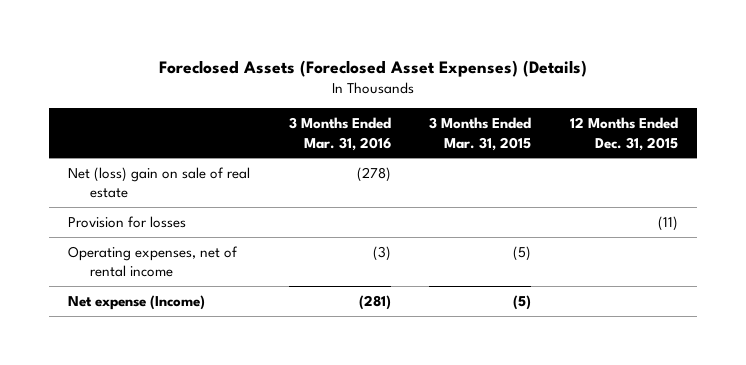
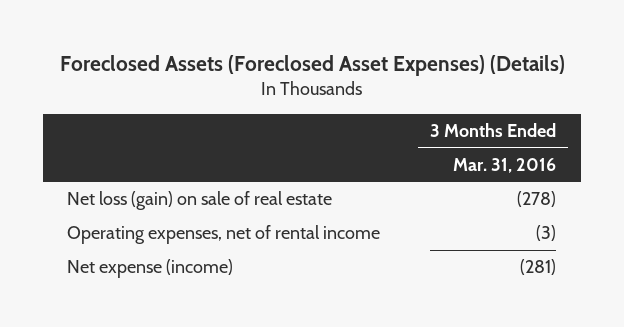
- | 3 Months Ended Mar. 31, 2016 | 3 Months Ended Mar. 31, 2015 | 12 Months Ended Dec. 31, 2015
+ | 3 Months Ended Mar. 31, 2016
- Net (loss) gain on sale of real estate | (278) | |
- Provision for losses | | | (11)
+ Net loss (gain) on sale of real estate | (278)
- Net expense (Income) | (281) | (5) |
+ Net expense (income) | (281)

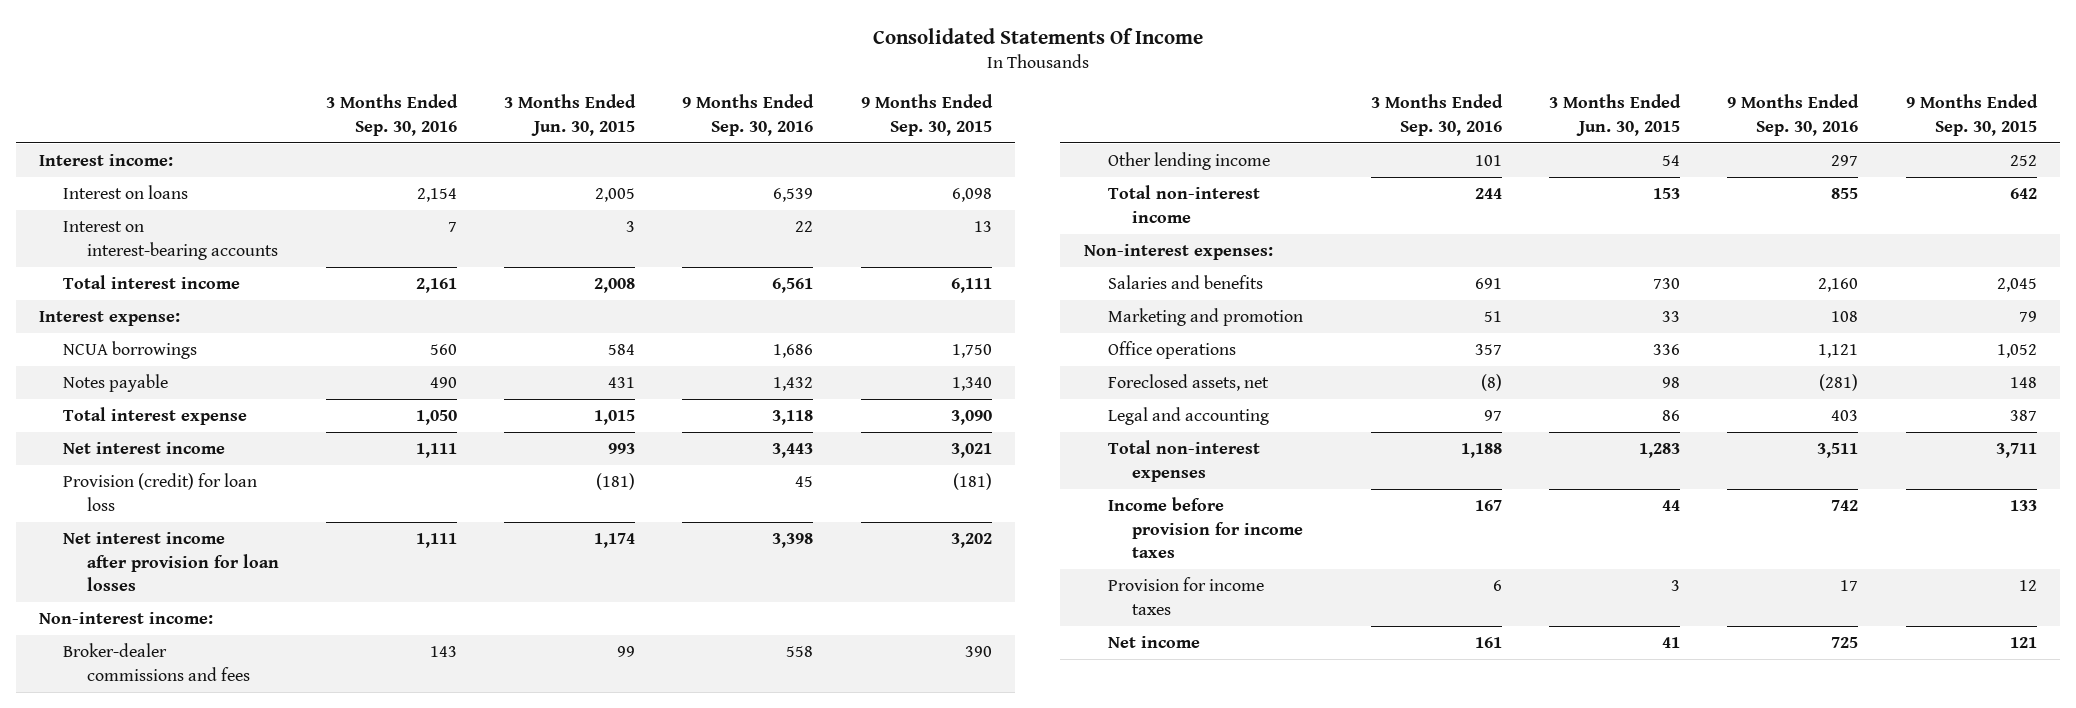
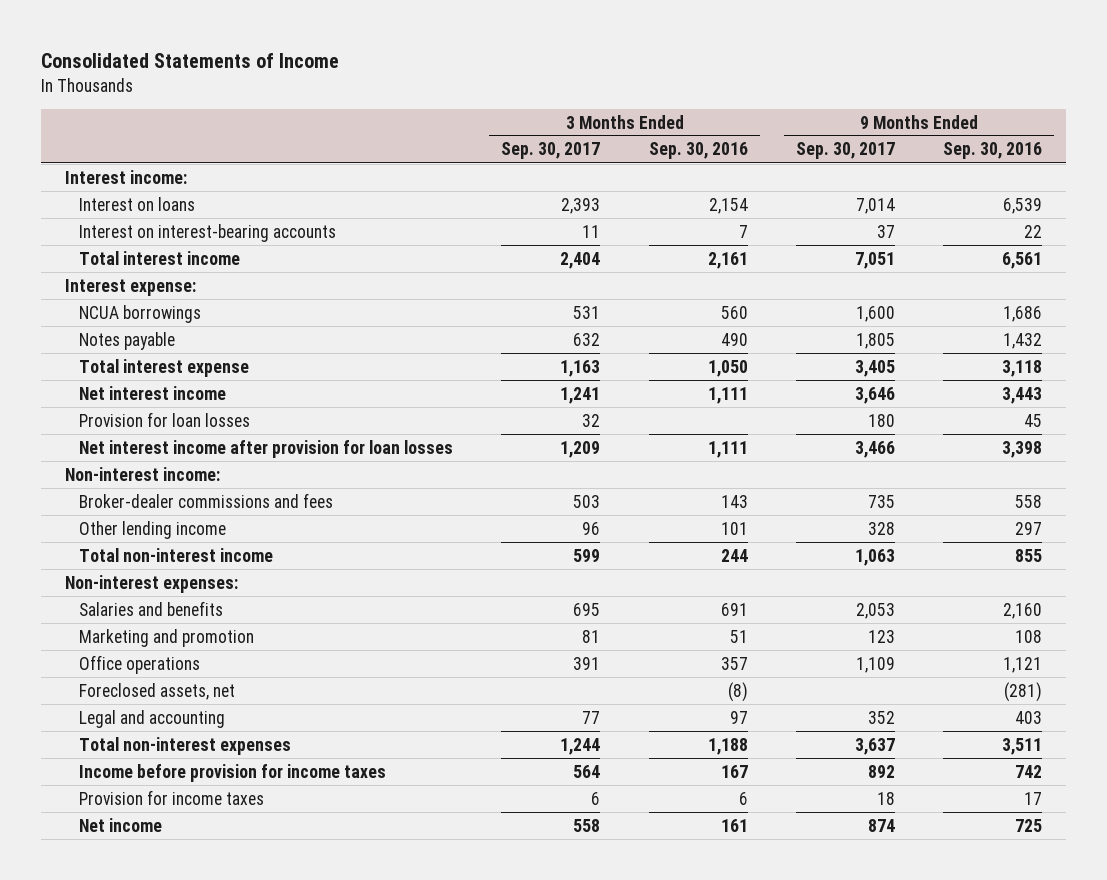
- Consolidated Statements Of Income
+ Consolidated Statements of Income
- | 3 Months Ended Sep. 30, 2016 | 3 Months Ended Jun. 30, 2015 | 9 Months Ended Sep. 30, 2016 | 9 Months Ended Sep. 30, 2015
+ | 3 Months Ended Sep. 30, 2017 | 3 Months Ended Sep. 30, 2016 | 9 Months Ended Sep. 30, 2017 | 9 Months Ended Sep. 30, 2016
- Provision (credit) for loan loss | | (181) | 45 | (181)
+ Provision for loan losses | 32 | | 180 | 45

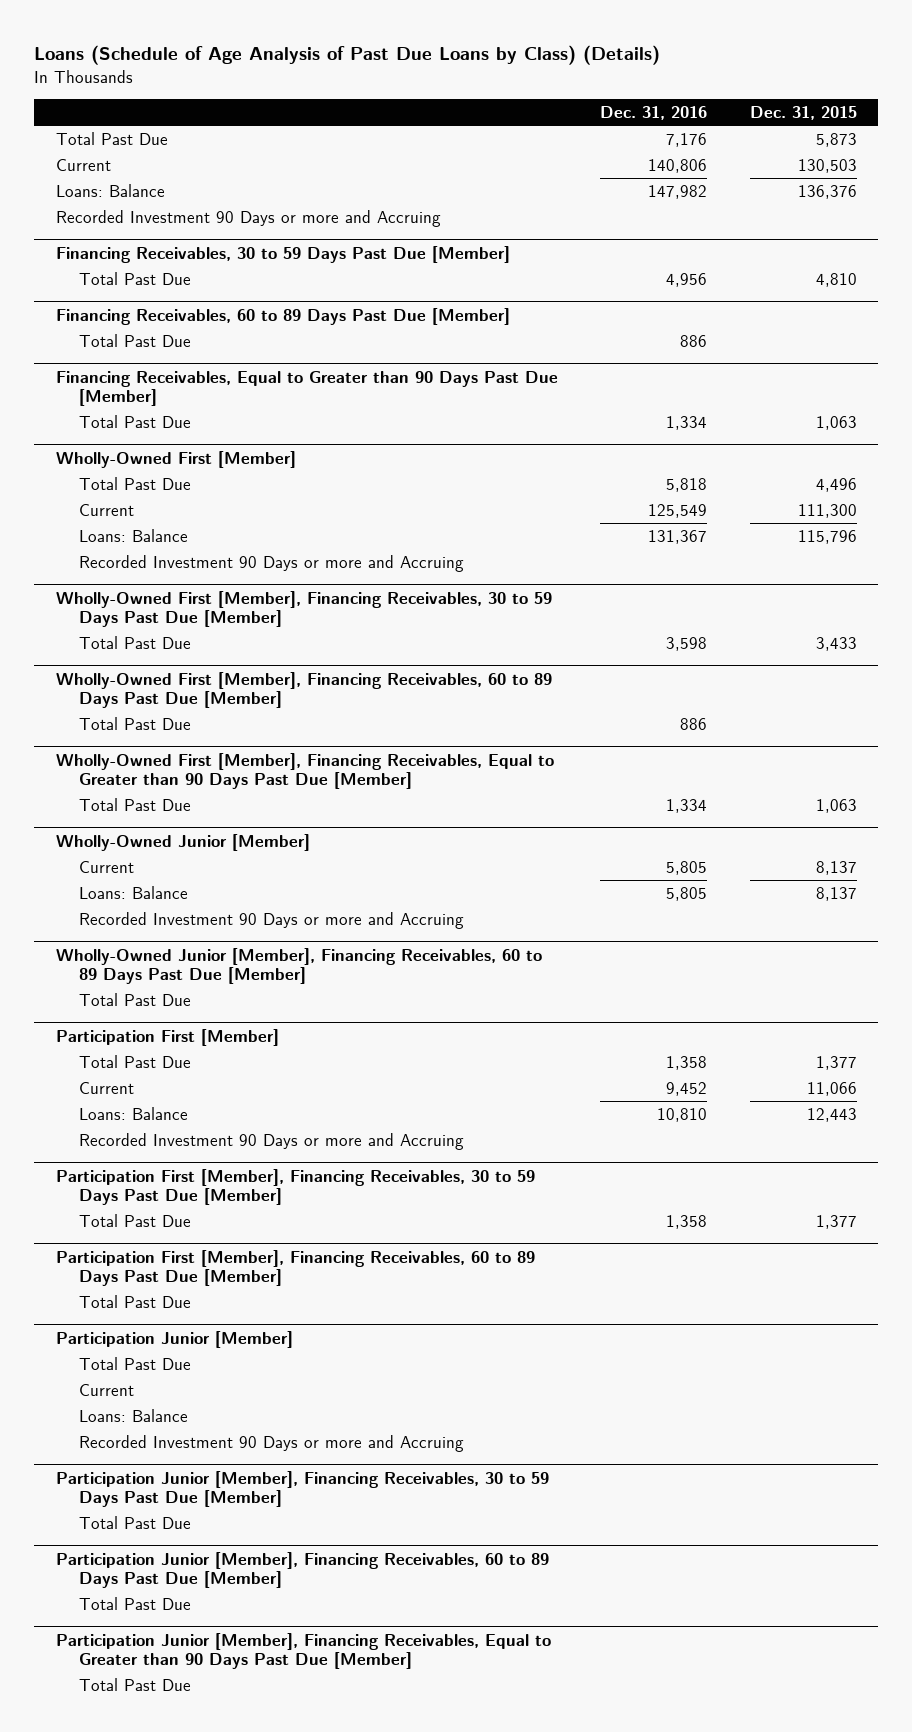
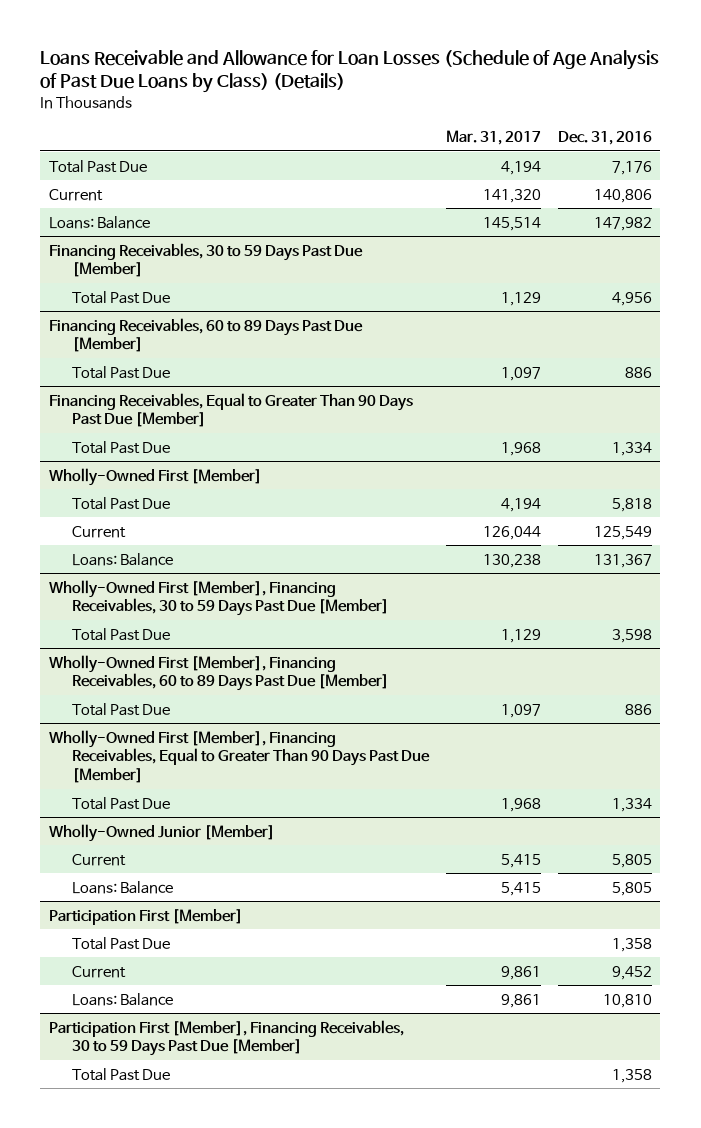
- Loans (Schedule of Age Analysis of Past Due Loans by Class) (Details)
+ Loans Receivable and Allowance for Loan Losses (Schedule of Age Analysis of Past Due Loans by Class) (Details)
- | Dec. 31, 2016 | Dec. 31, 2015
+ | Mar. 31, 2017 | Dec. 31, 2016
- Recorded Investment 90 Days or more and Accruing
- Financing Receivables, Equal to Greater than 90 Days Past Due [Member]
+ Financing Receivables, Equal to Greater Than 90 Days Past Due [Member]
@ Wholly-Owned First [Member]
- Recorded Investment 90 Days or more and Accruing
- Wholly-Owned First [Member], Financing Receivables, Equal to Greater than 90 Days Past Due [Member]
+ Wholly-Owned First [Member], Financing Receivables, Equal to Greater Than 90 Days Past Due [Member]
@ Wholly-Owned Junior [Member]
- Recorded Investment 90 Days or more and Accruing
- Wholly-Owned Junior [Member], Financing Receivables, 60 to 89 Days Past Due [Member]
- Total Past Due
@ Participation First [Member]
- Recorded Investment 90 Days or more and Accruing
- Participation First [Member], Financing Receivables, 60 to 89 Days Past Due [Member]
- Total Past Due
- Participation Junior [Member]
- Total Past Due
- Current
- Loans: Balance
- Recorded Investment 90 Days or more and Accruing
- Participation Junior [Member], Financing Receivables, 30 to 59 Days Past Due [Member]
- Total Past Due
- Participation Junior [Member], Financing Receivables, 60 to 89 Days Past Due [Member]
- Total Past Due
- Participation Junior [Member], Financing Receivables, Equal to Greater than 90 Days Past Due [Member]
- Total Past Due

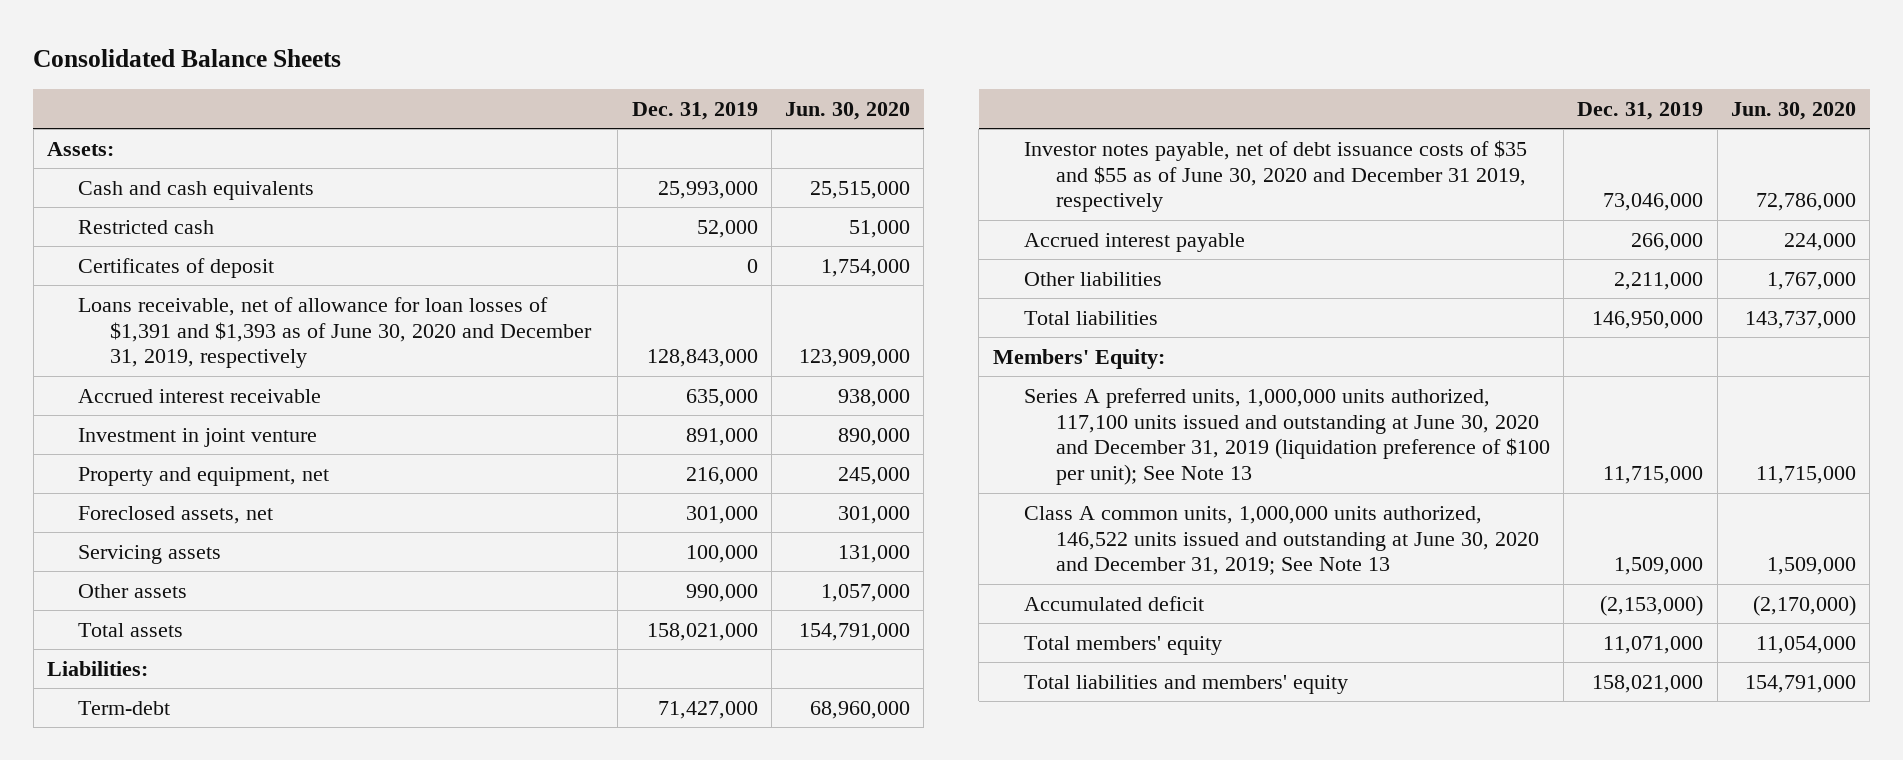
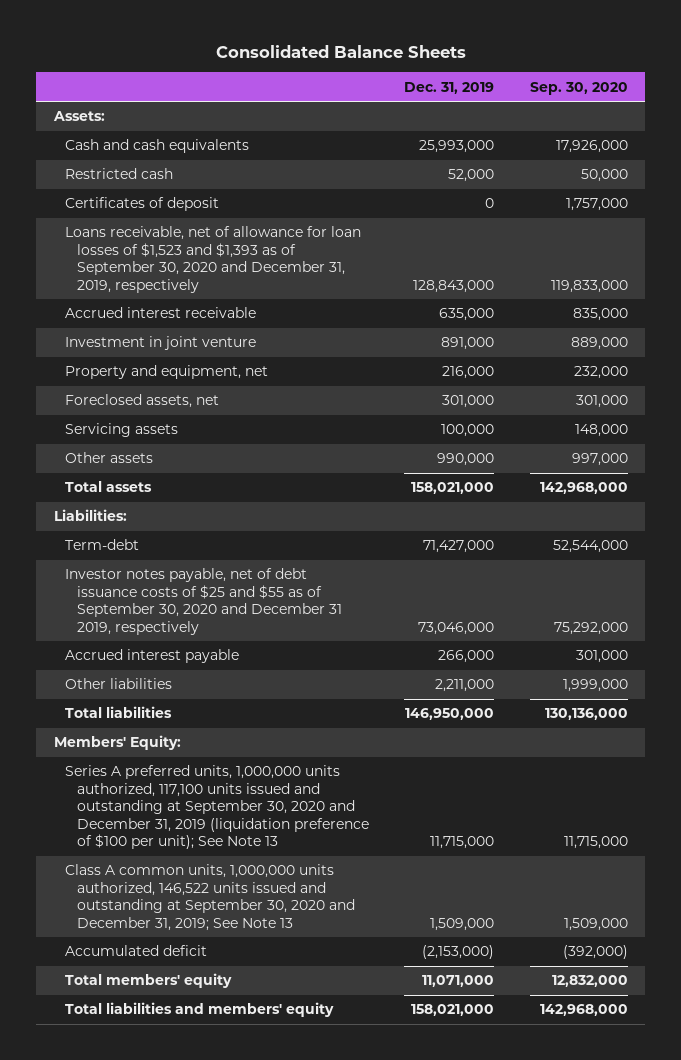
- | Dec. 31, 2019 | Jun. 30, 2020
+ | Dec. 31, 2019 | Sep. 30, 2020
- Loans receivable, net of allowance for loan losses of $1,391 and $1,393 as of June 30, 2020 and December 31, 2019, respectively | 128,843,000 | 123,909,000
+ Loans receivable, net of allowance for loan losses of $1,523 and $1,393 as of September 30, 2020 and December 31, 2019, respectively | 128,843,000 | 119,833,000
- Investor notes payable, net of debt issuance costs of $35 and $55 as of June 30, 2020 and December 31 2019, respectively | 73,046,000 | 72,786,000
+ Investor notes payable, net of debt issuance costs of $25 and $55 as of September 30, 2020 and December 31 2019, respectively | 73,046,000 | 75,292,000
- Series A preferred units, 1,000,000 units authorized, 117,100 units issued and outstanding at June 30, 2020 and December 31, 2019 (liquidation preference of $100 per unit); See Note 13 | 11,715,000 | 11,715,000
- Class A common units, 1,000,000 units authorized, 146,522 units issued and outstanding at June 30, 2020 and December 31, 2019; See Note 13 | 1,509,000 | 1,509,000
+ Series A preferred units, 1,000,000 units authorized, 117,100 units issued and outstanding at September 30, 2020 and December 31, 2019 (liquidation preference of $100 per unit); See Note 13 | 11,715,000 | 11,715,000
+ Class A common units, 1,000,000 units authorized, 146,522 units issued and outstanding at September 30, 2020 and December 31, 2019; See Note 13 | 1,509,000 | 1,509,000

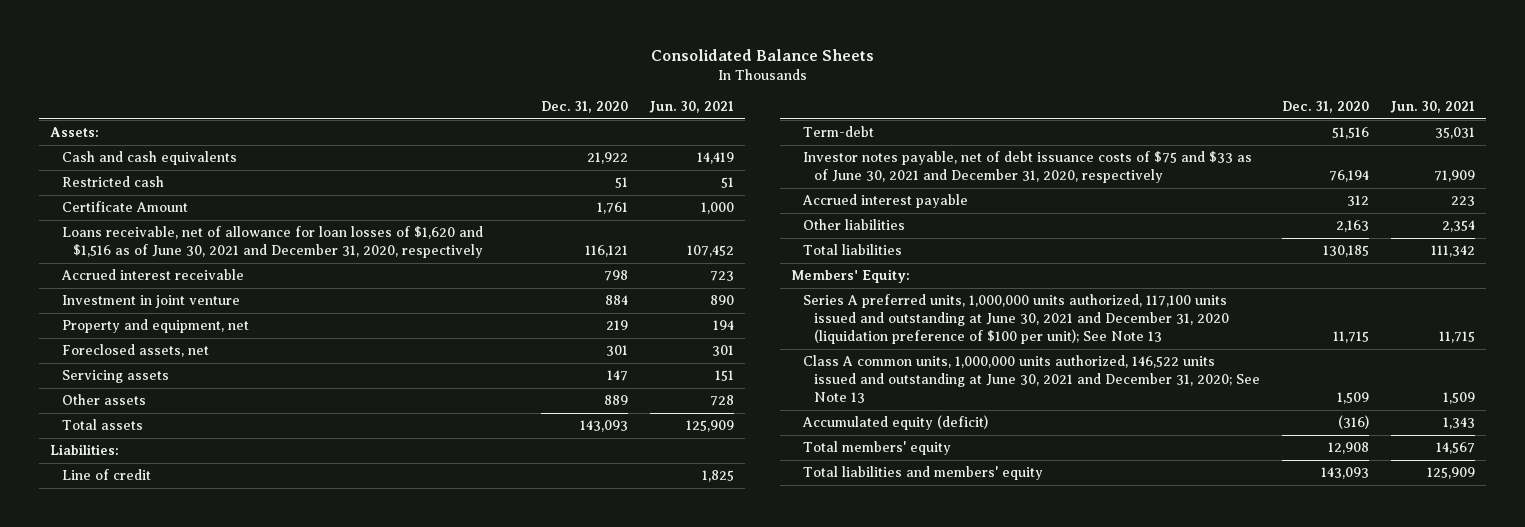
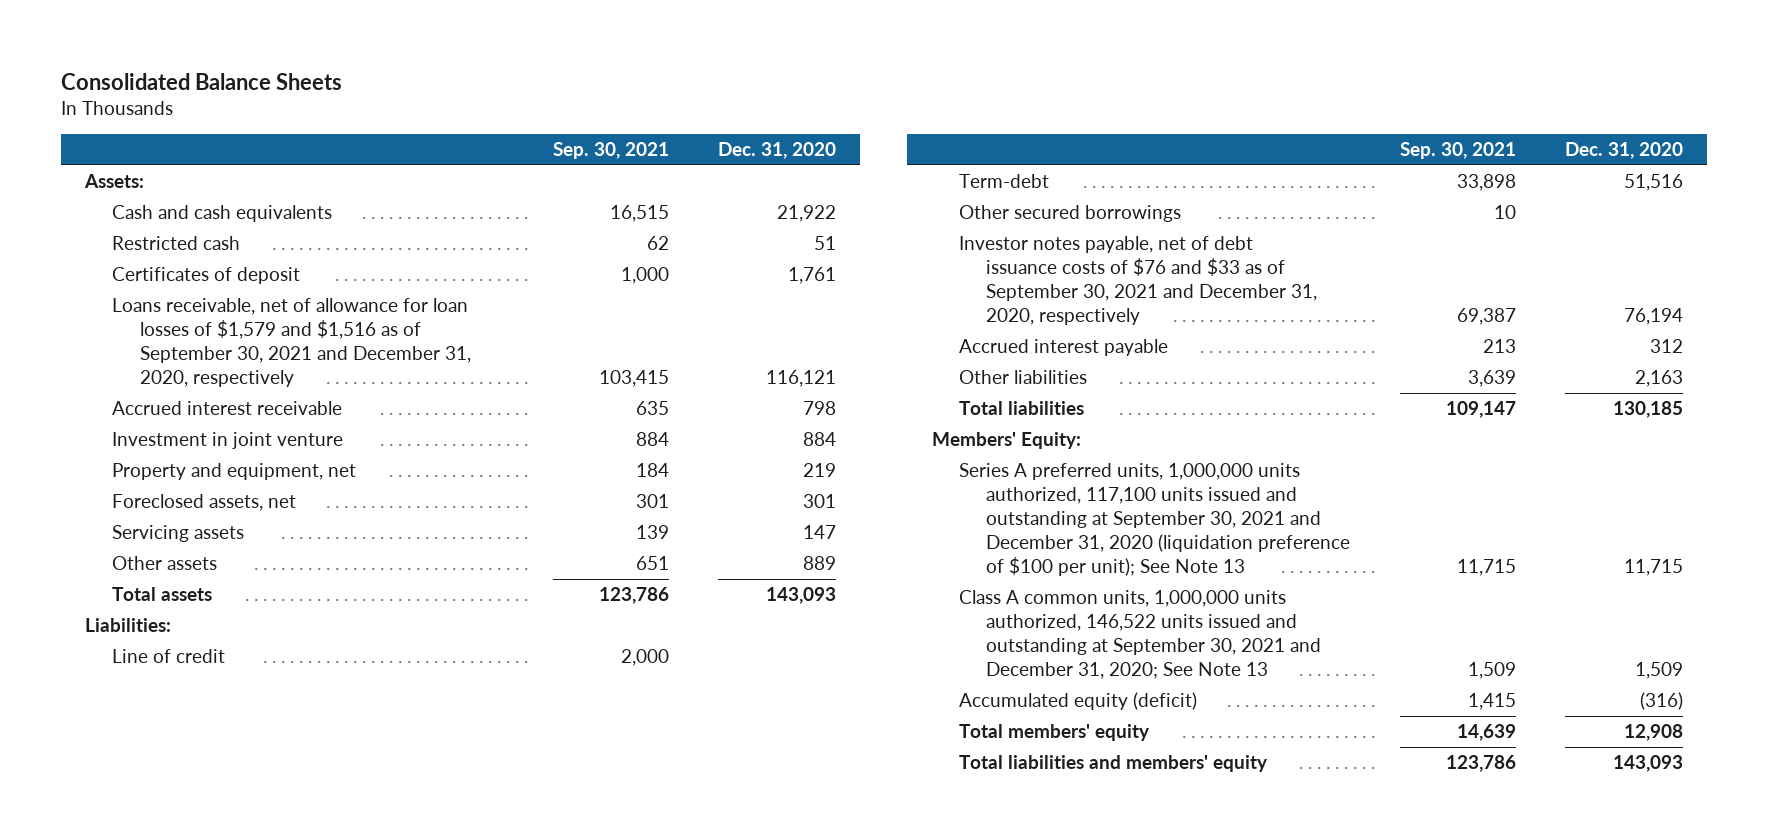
- | Dec. 31, 2020 | Jun. 30, 2021
+ | Sep. 30, 2021 | Dec. 31, 2020
- Certificate Amount | 1,761 | 1,000
- Loans receivable, net of allowance for loan losses of $1,620 and $1,516 as of June 30, 2021 and December 31, 2020, respectively | 116,121 | 107,452
+ Certificates of deposit | 1,000 | 1,761
+ Loans receivable, net of allowance for loan losses of $1,579 and $1,516 as of September 30, 2021 and December 31, 2020, respectively | 103,415 | 116,121
- Investor notes payable, net of debt issuance costs of $75 and $33 as of June 30, 2021 and December 31, 2020, respectively | 76,194 | 71,909
+ Other secured borrowings | 10 |
+ Investor notes payable, net of debt issuance costs of $76 and $33 as of September 30, 2021 and December 31, 2020, respectively | 69,387 | 76,194
- Series A preferred units, 1,000,000 units authorized, 117,100 units issued and outstanding at June 30, 2021 and December 31, 2020 (liquidation preference of $100 per unit); See Note 13 | 11,715 | 11,715
- Class A common units, 1,000,000 units authorized, 146,522 units issued and outstanding at June 30, 2021 and December 31, 2020; See Note 13 | 1,509 | 1,509
+ Series A preferred units, 1,000,000 units authorized, 117,100 units issued and outstanding at September 30, 2021 and December 31, 2020 (liquidation preference of $100 per unit); See Note 13 | 11,715 | 11,715
+ Class A common units, 1,000,000 units authorized, 146,522 units issued and outstanding at September 30, 2021 and December 31, 2020; See Note 13 | 1,509 | 1,509

